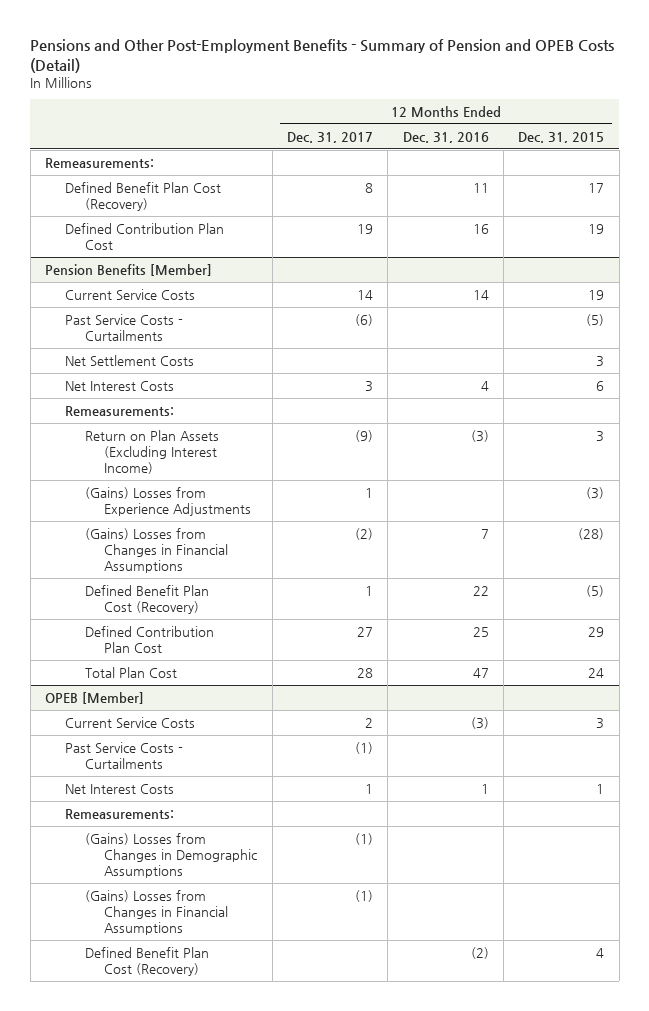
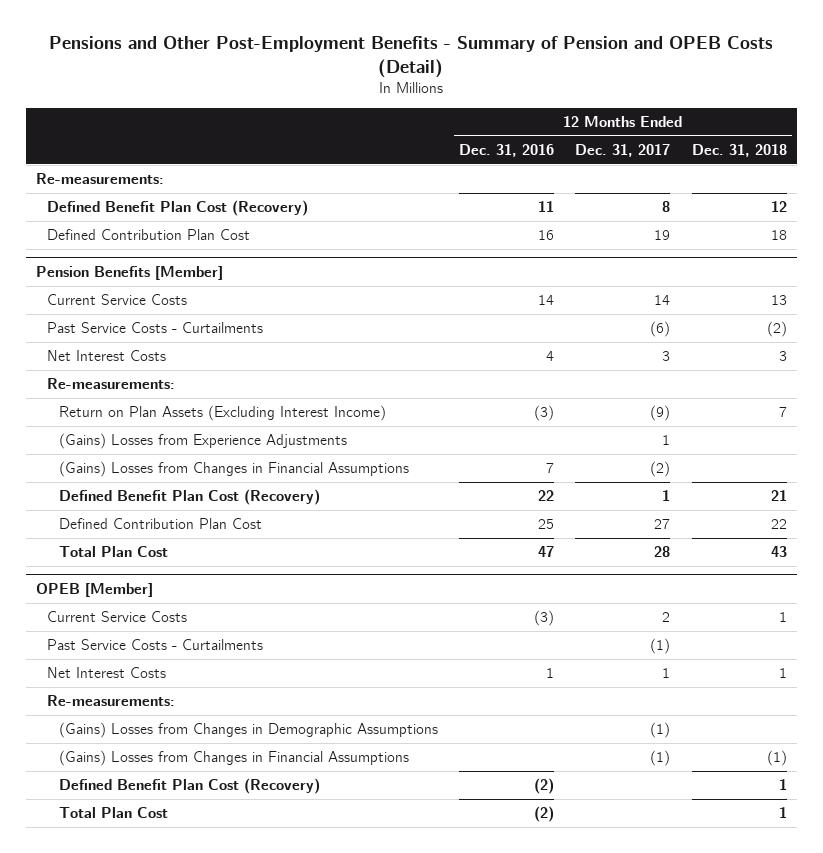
- | 12 Months Ended Dec. 31, 2017 | 12 Months Ended Dec. 31, 2016 | 12 Months Ended Dec. 31, 2015
+ | 12 Months Ended Dec. 31, 2016 | 12 Months Ended Dec. 31, 2017 | 12 Months Ended Dec. 31, 2018
- Remeasurements:
+ Re-measurements:
@ Pension Benefits [Member]
- Net Settlement Costs | | | 3
- Remeasurements:
+ Re-measurements:
@ OPEB [Member]
- Remeasurements:
+ Re-measurements:
+ Total Plan Cost | (2) | | 1

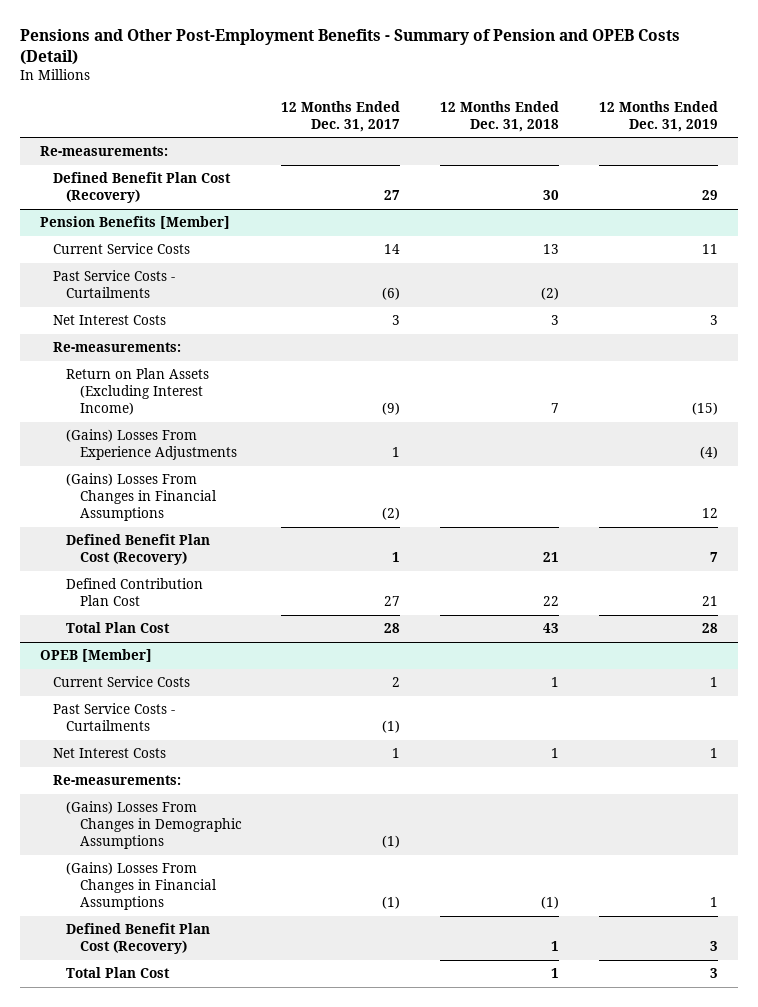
- | 12 Months Ended Dec. 31, 2016 | 12 Months Ended Dec. 31, 2017 | 12 Months Ended Dec. 31, 2018
+ | 12 Months Ended Dec. 31, 2017 | 12 Months Ended Dec. 31, 2018 | 12 Months Ended Dec. 31, 2019
- Defined Benefit Plan Cost (Recovery) | 11 | 8 | 12
- Defined Contribution Plan Cost | 16 | 19 | 18
+ Defined Benefit Plan Cost (Recovery) | 27 | 30 | 29
@ Pension Benefits [Member]
- (Gains) Losses from Experience Adjustments | | 1 |
- (Gains) Losses from Changes in Financial Assumptions | 7 | (2) |
+ (Gains) Losses From Experience Adjustments | 1 | | (4)
+ (Gains) Losses From Changes in Financial Assumptions | (2) | | 12
@ OPEB [Member]
- (Gains) Losses from Changes in Demographic Assumptions | | (1) |
- (Gains) Losses from Changes in Financial Assumptions | | (1) | (1)
+ (Gains) Losses From Changes in Demographic Assumptions | (1) | |
+ (Gains) Losses From Changes in Financial Assumptions | (1) | (1) | 1

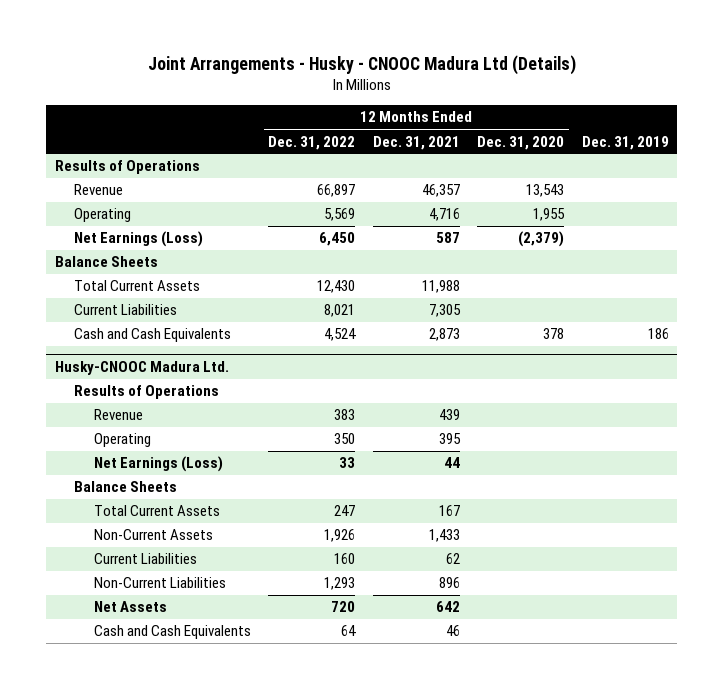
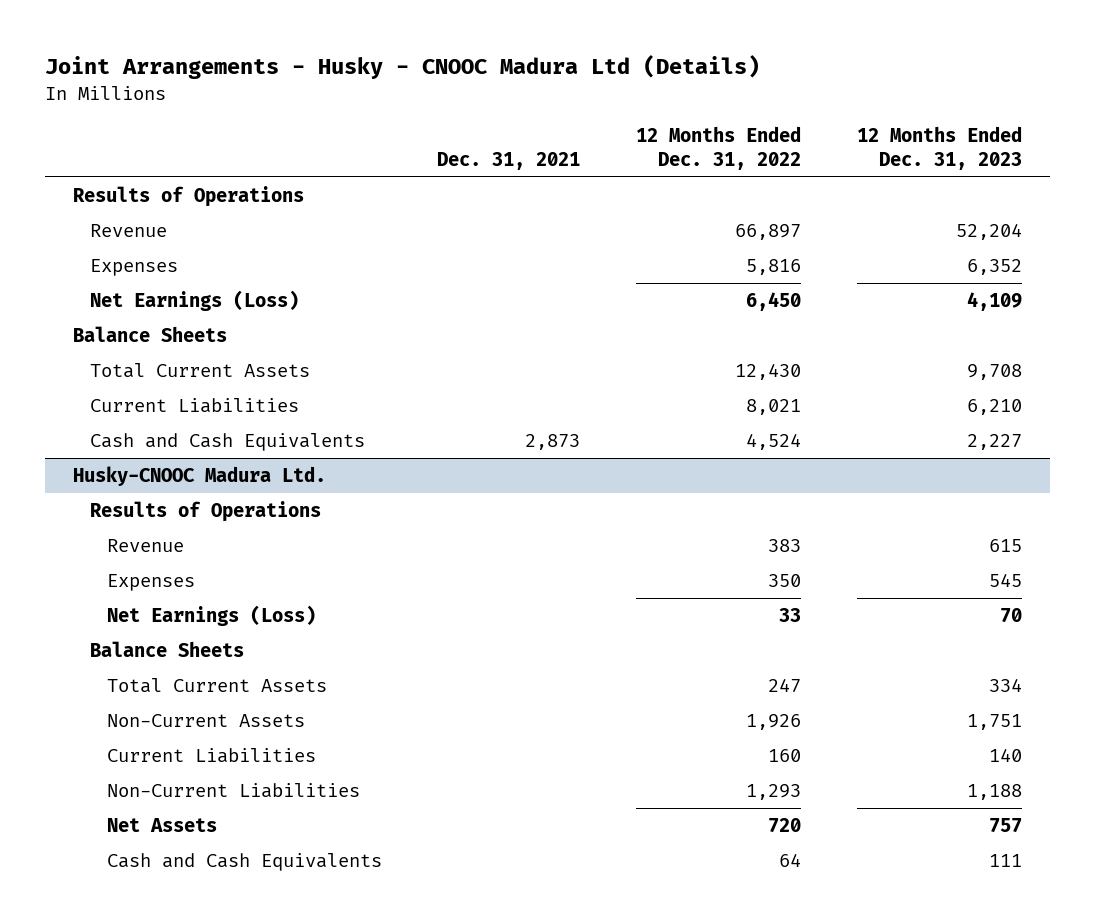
- | 12 Months Ended Dec. 31, 2022 | 12 Months Ended Dec. 31, 2021 | 12 Months Ended Dec. 31, 2020 | Dec. 31, 2019
+ | Dec. 31, 2021 | 12 Months Ended Dec. 31, 2022 | 12 Months Ended Dec. 31, 2023
- Operating | 5,569 | 4,716 | 1,955 |
+ Expenses | | 5,816 | 6,352
@ Husky-CNOOC Madura Ltd.
- Operating | 350 | 395 | |
+ Expenses | | 350 | 545

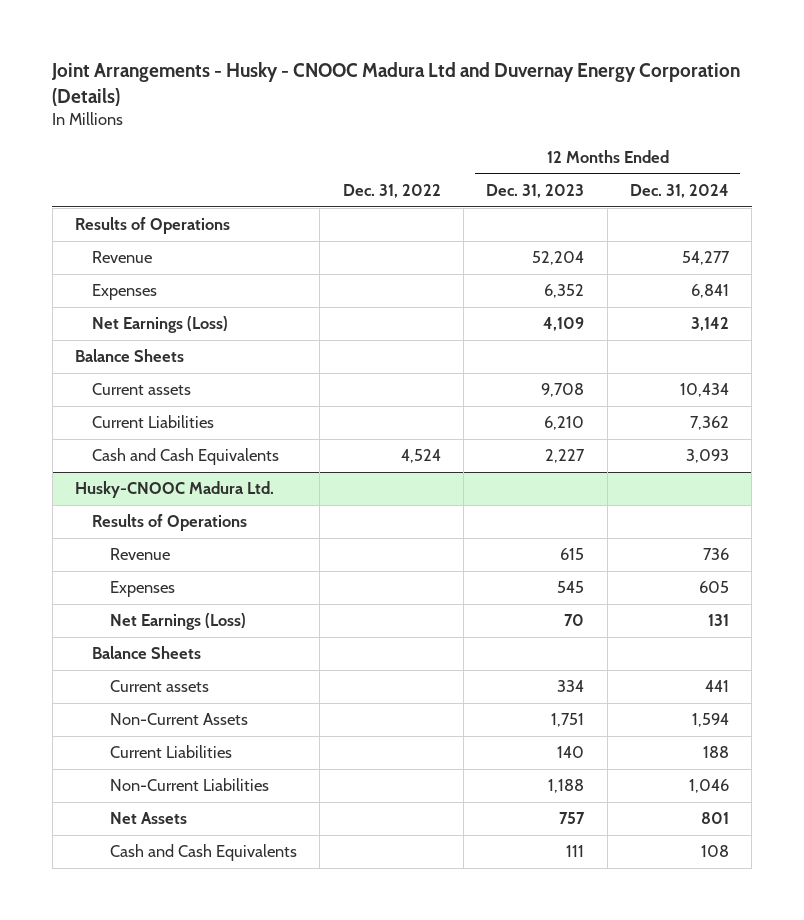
- Joint Arrangements - Husky - CNOOC Madura Ltd (Details)
+ Joint Arrangements - Husky - CNOOC Madura Ltd and Duvernay Energy Corporation (Details)
- | Dec. 31, 2021 | 12 Months Ended Dec. 31, 2022 | 12 Months Ended Dec. 31, 2023
+ | Dec. 31, 2022 | 12 Months Ended Dec. 31, 2023 | 12 Months Ended Dec. 31, 2024
- Total Current Assets | | 12,430 | 9,708
+ Current assets | | 9,708 | 10,434
@ Husky-CNOOC Madura Ltd.
- Total Current Assets | | 247 | 334
+ Current assets | | 334 | 441

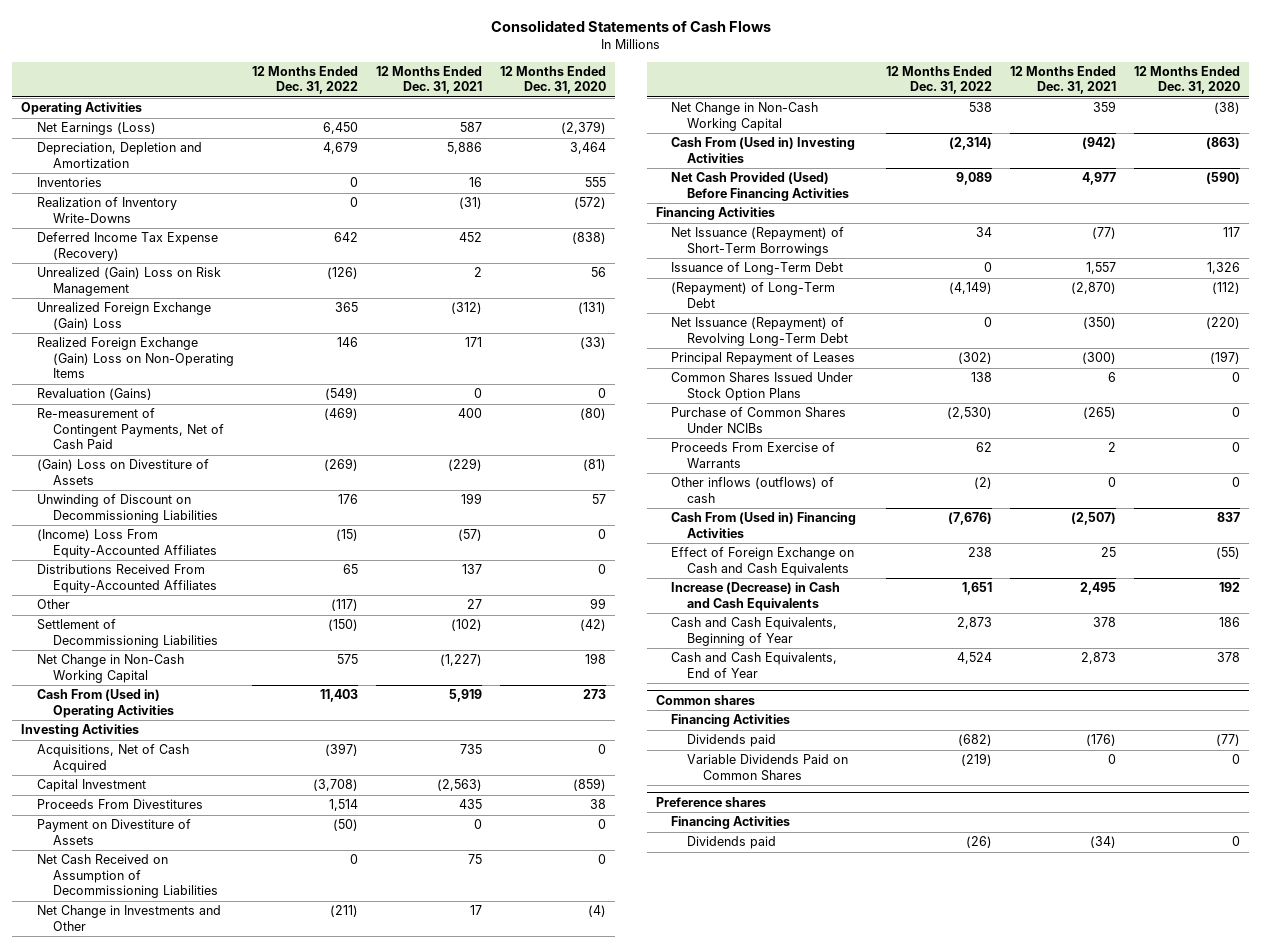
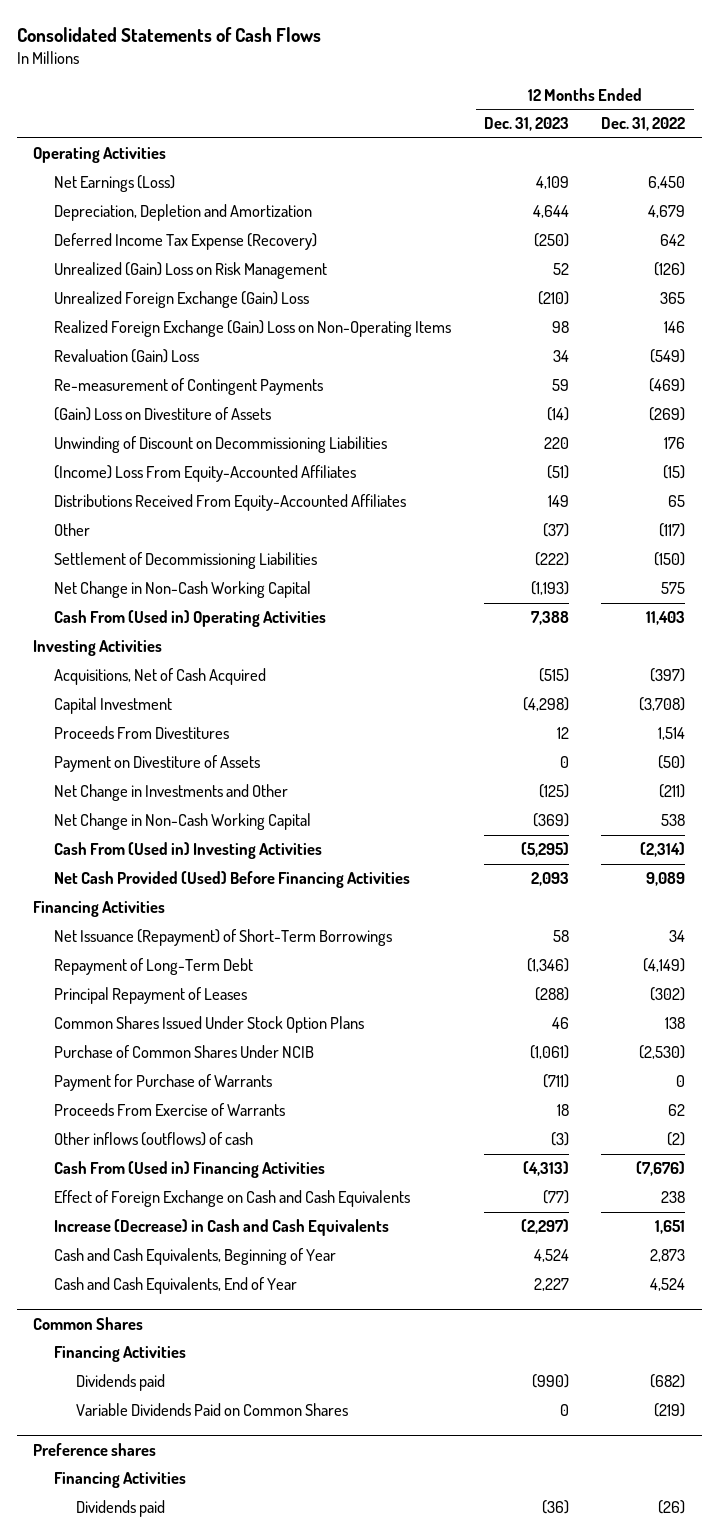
- | 12 Months Ended Dec. 31, 2022 | 12 Months Ended Dec. 31, 2021 | 12 Months Ended Dec. 31, 2020
+ | 12 Months Ended Dec. 31, 2023 | 12 Months Ended Dec. 31, 2022
- Inventories | 0 | 16 | 555
- Realization of Inventory Write-Downs | 0 | (31) | (572)
- Revaluation (Gains) | (549) | 0 | 0
- Re-measurement of Contingent Payments, Net of Cash Paid | (469) | 400 | (80)
+ Revaluation (Gain) Loss | 34 | (549)
+ Re-measurement of Contingent Payments | 59 | (469)
- Net Cash Received on Assumption of Decommissioning Liabilities | 0 | 75 | 0
- Issuance of Long-Term Debt | 0 | 1,557 | 1,326
- (Repayment) of Long-Term Debt | (4,149) | (2,870) | (112)
- Net Issuance (Repayment) of Revolving Long-Term Debt | 0 | (350) | (220)
+ Repayment of Long-Term Debt | (1,346) | (4,149)
- Purchase of Common Shares Under NCIBs | (2,530) | (265) | 0
+ Purchase of Common Shares Under NCIB | (1,061) | (2,530)
+ Payment for Purchase of Warrants | (711) | 0
- Common shares
+ Common Shares

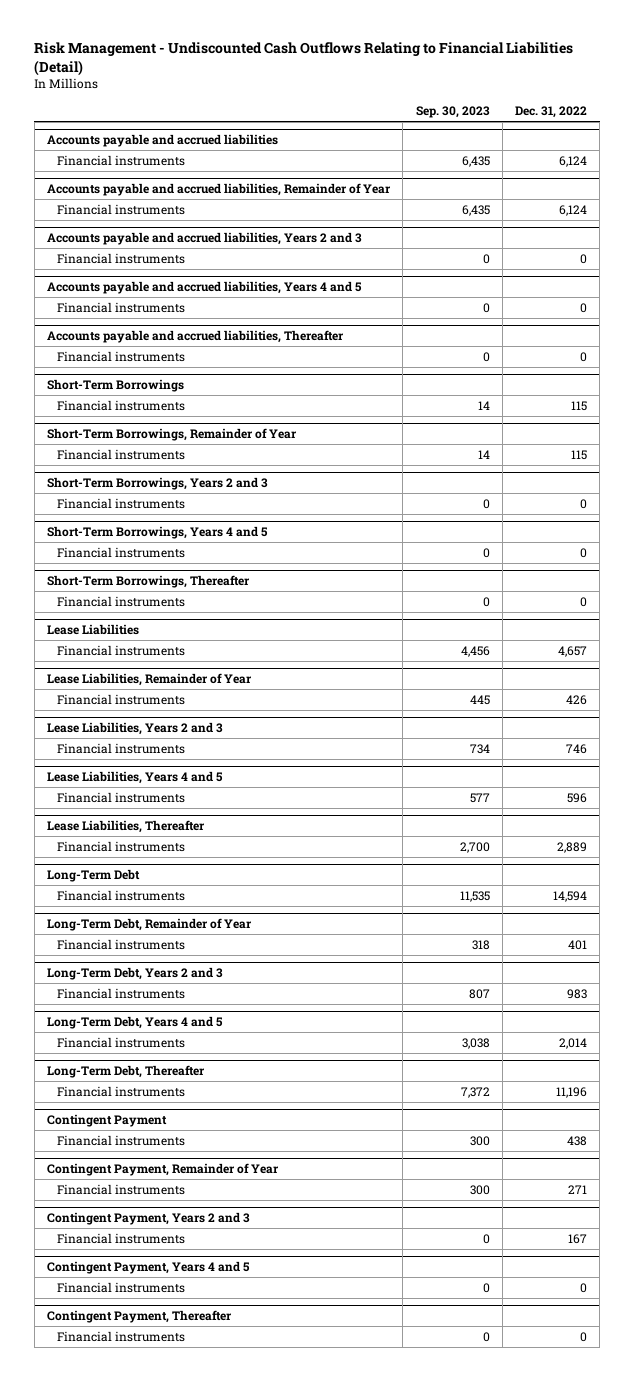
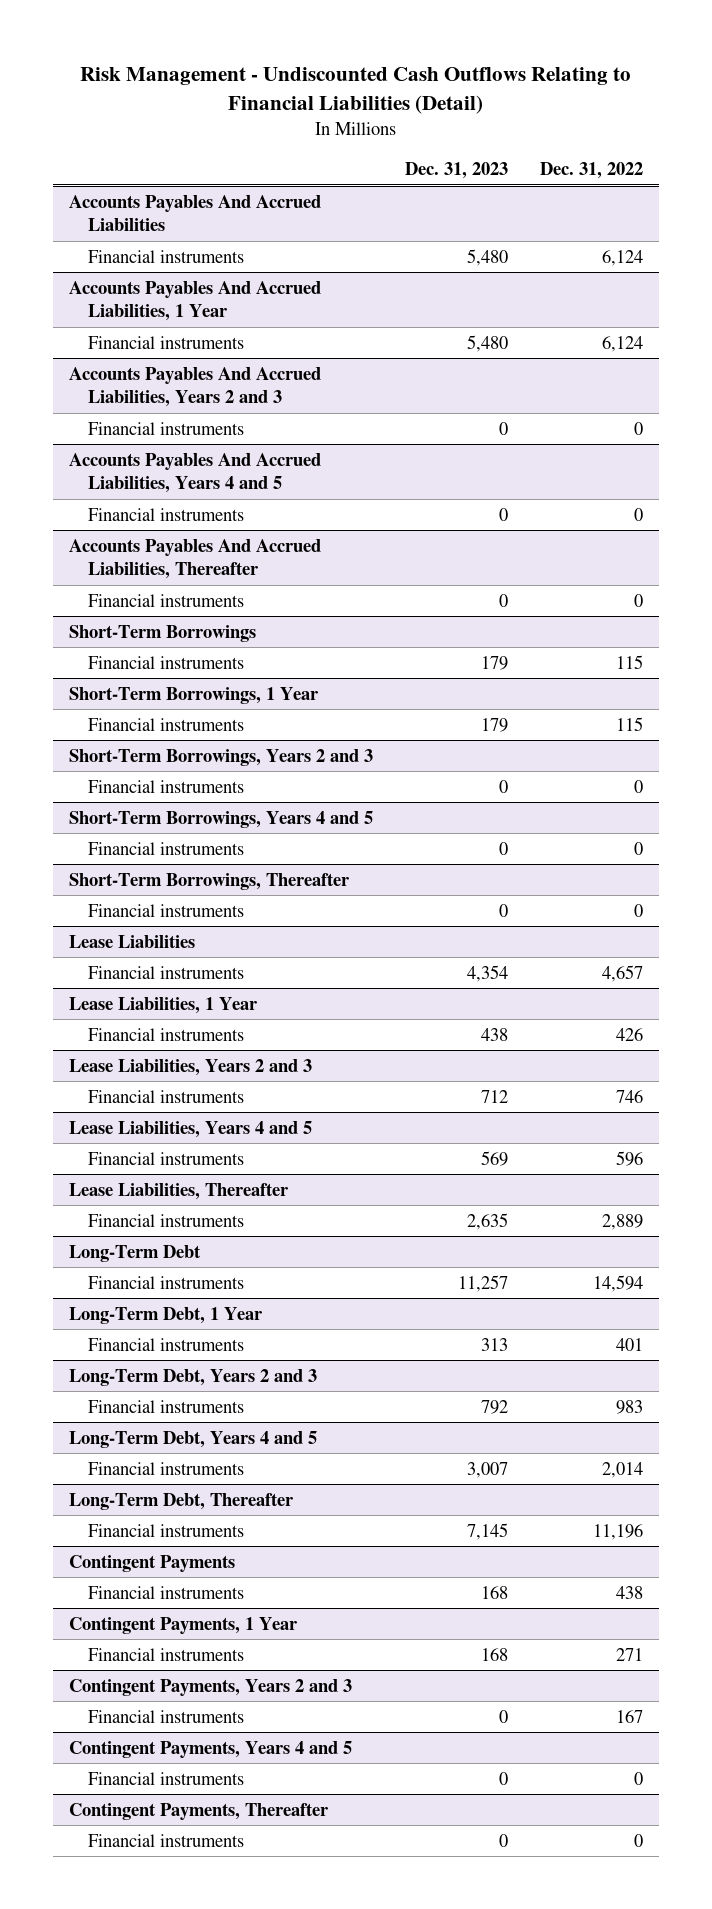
- | Sep. 30, 2023 | Dec. 31, 2022
+ | Dec. 31, 2023 | Dec. 31, 2022
- Accounts payable and accrued liabilities
+ Accounts Payables And Accrued Liabilities
- Accounts payable and accrued liabilities, Remainder of Year
+ Accounts Payables And Accrued Liabilities, 1 Year
- Accounts payable and accrued liabilities, Years 2 and 3
+ Accounts Payables And Accrued Liabilities, Years 2 and 3
- Accounts payable and accrued liabilities, Years 4 and 5
+ Accounts Payables And Accrued Liabilities, Years 4 and 5
- Accounts payable and accrued liabilities, Thereafter
+ Accounts Payables And Accrued Liabilities, Thereafter
- Short-Term Borrowings, Remainder of Year
+ Short-Term Borrowings, 1 Year
- Lease Liabilities, Remainder of Year
+ Lease Liabilities, 1 Year
- Long-Term Debt, Remainder of Year
+ Long-Term Debt, 1 Year
- Contingent Payment
+ Contingent Payments
- Contingent Payment, Remainder of Year
+ Contingent Payments, 1 Year
- Contingent Payment, Years 2 and 3
+ Contingent Payments, Years 2 and 3
- Contingent Payment, Years 4 and 5
+ Contingent Payments, Years 4 and 5
- Contingent Payment, Thereafter
+ Contingent Payments, Thereafter

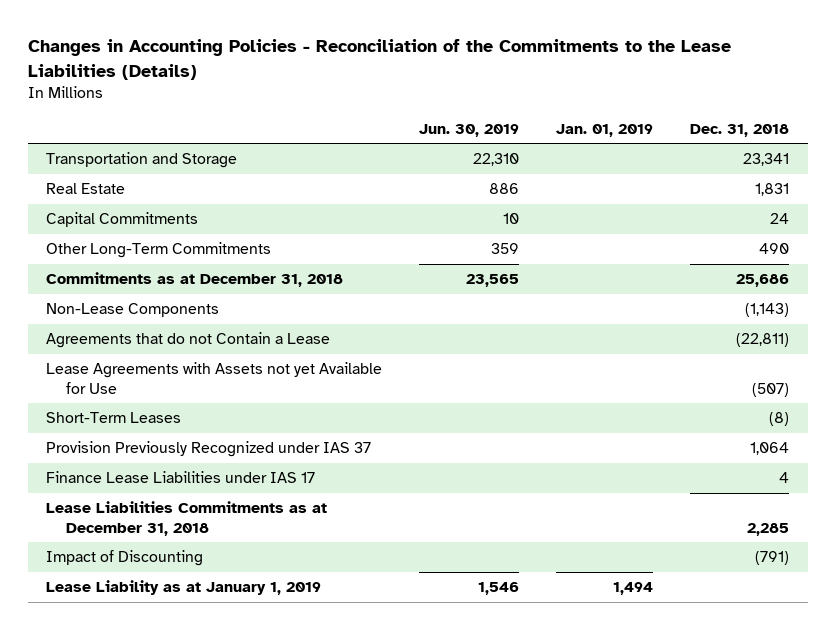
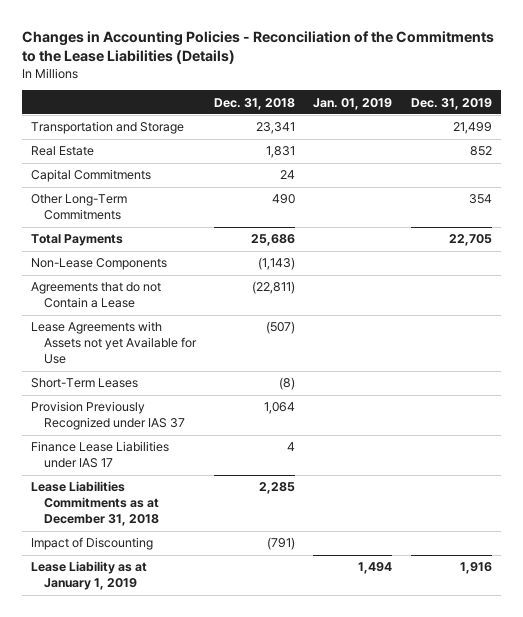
- | Jun. 30, 2019 | Jan. 01, 2019 | Dec. 31, 2018
+ | Dec. 31, 2018 | Jan. 01, 2019 | Dec. 31, 2019
- Commitments as at December 31, 2018 | 23,565 | | 25,686
+ Total Payments | 25,686 | | 22,705

